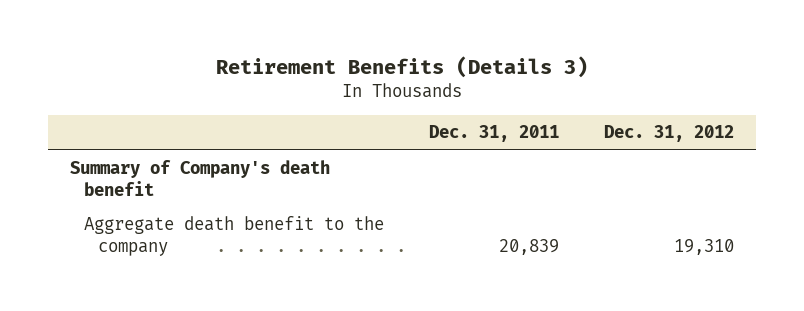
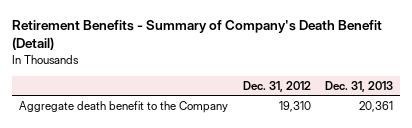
- Retirement Benefits (Details 3)
+ Retirement Benefits - Summary of Company's Death Benefit (Detail)
- | Dec. 31, 2011 | Dec. 31, 2012
+ | Dec. 31, 2012 | Dec. 31, 2013
- Summary of Company's death benefit
- Aggregate death benefit to the company | 20,839 | 19,310
+ Aggregate death benefit to the Company | 19,310 | 20,361

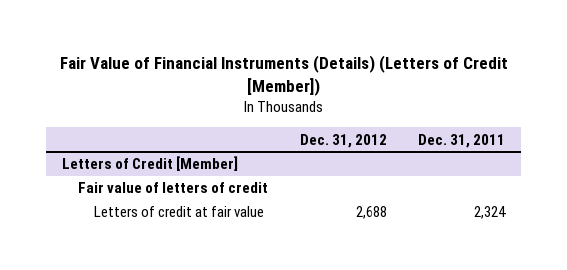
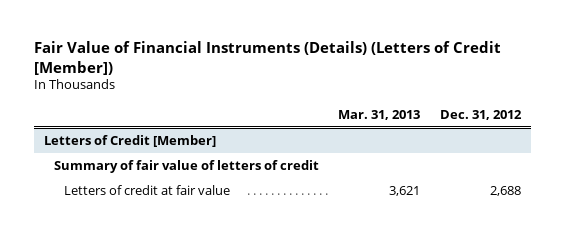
- | Dec. 31, 2012 | Dec. 31, 2011
+ | Mar. 31, 2013 | Dec. 31, 2012
@ Letters of Credit [Member]
- Fair value of letters of credit
+ Summary of fair value of letters of credit

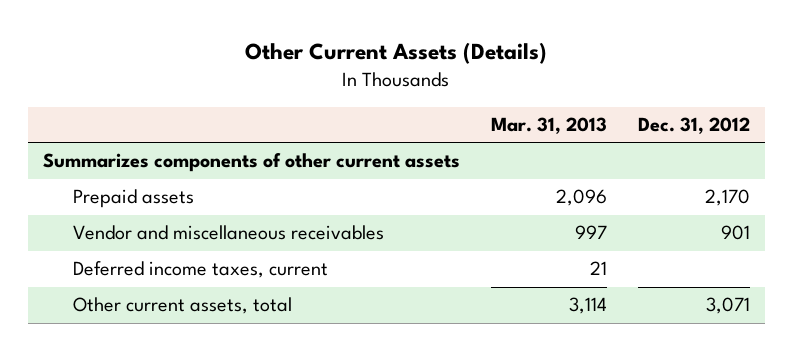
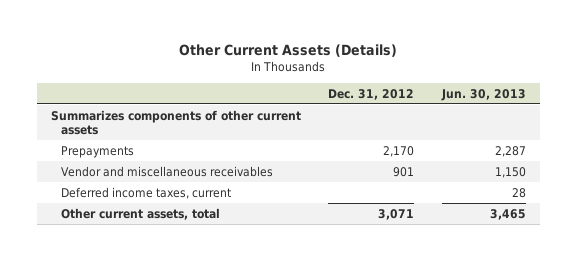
- | Mar. 31, 2013 | Dec. 31, 2012
+ | Dec. 31, 2012 | Jun. 30, 2013
- Prepaid assets | 2,096 | 2,170
+ Prepayments | 2,170 | 2,287

